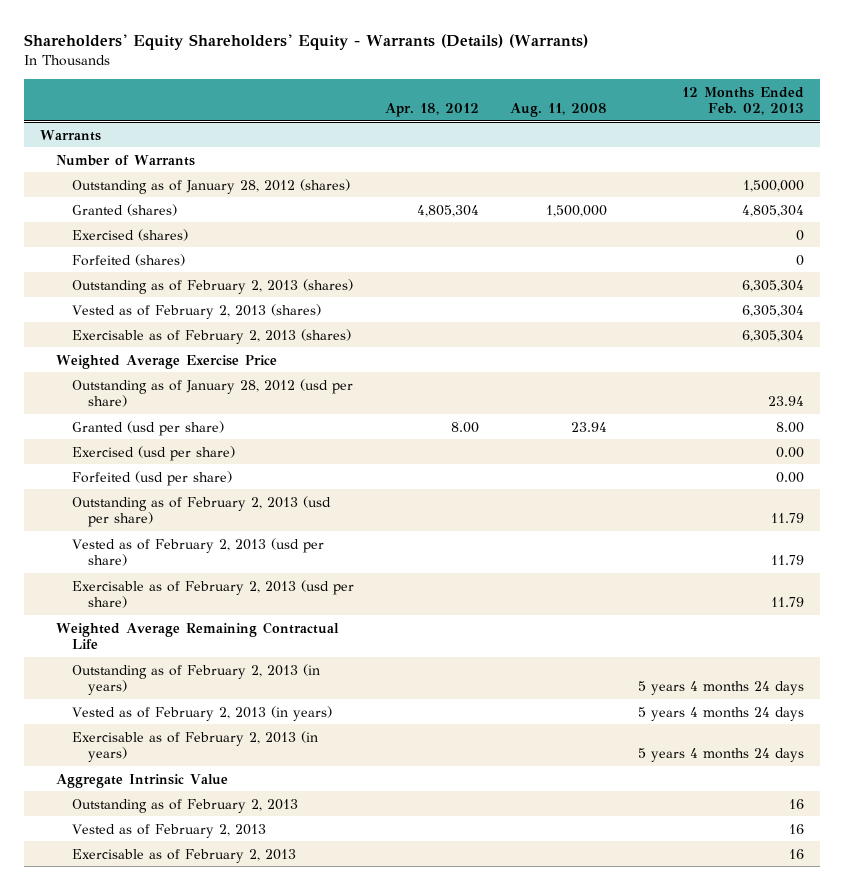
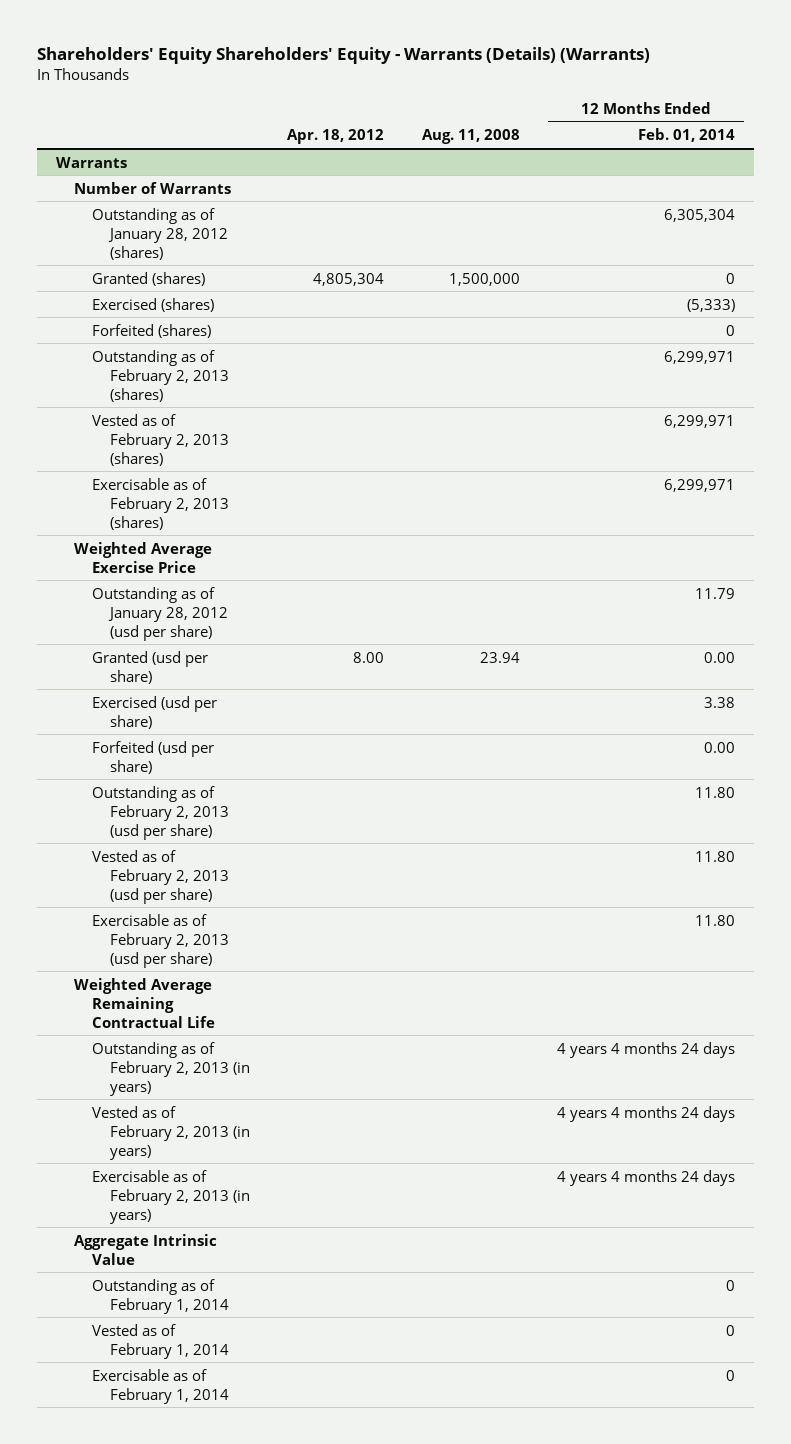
- | Apr. 18, 2012 | Aug. 11, 2008 | 12 Months Ended Feb. 02, 2013
+ | Apr. 18, 2012 | Aug. 11, 2008 | 12 Months Ended Feb. 01, 2014
@ Warrants
- Outstanding as of February 2, 2013 | | | 16
- Vested as of February 2, 2013 | | | 16
- Exercisable as of February 2, 2013 | | | 16
+ Outstanding as of February 1, 2014 | | | 0
+ Vested as of February 1, 2014 | | | 0
+ Exercisable as of February 1, 2014 | | | 0

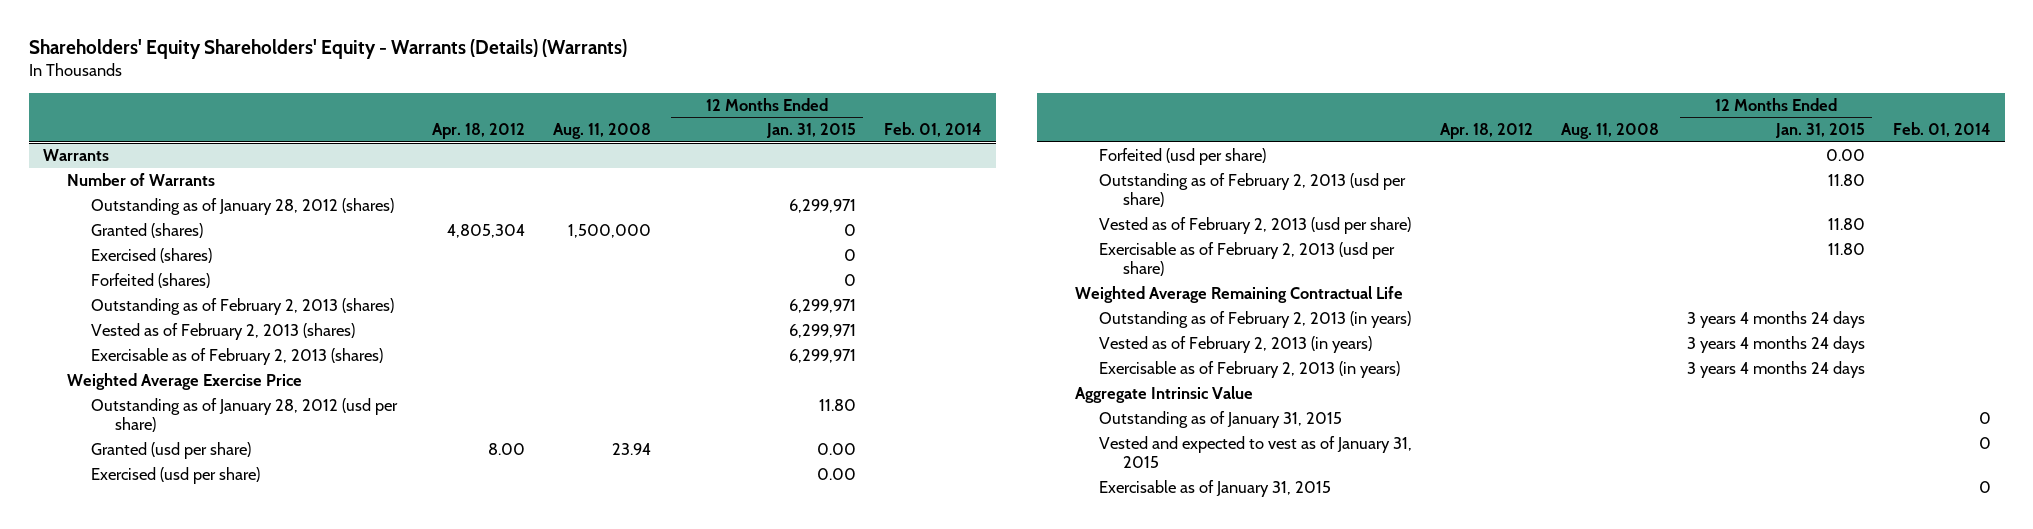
- | Apr. 18, 2012 | Aug. 11, 2008 | 12 Months Ended Feb. 01, 2014
+ | Apr. 18, 2012 | Aug. 11, 2008 | 12 Months Ended Jan. 31, 2015 | Feb. 01, 2014
@ Warrants
- Outstanding as of February 1, 2014 | | | 0
- Vested as of February 1, 2014 | | | 0
- Exercisable as of February 1, 2014 | | | 0
+ Outstanding as of January 31, 2015 | | | | 0
+ Vested and expected to vest as of January 31, 2015 | | | | 0
+ Exercisable as of January 31, 2015 | | | | 0

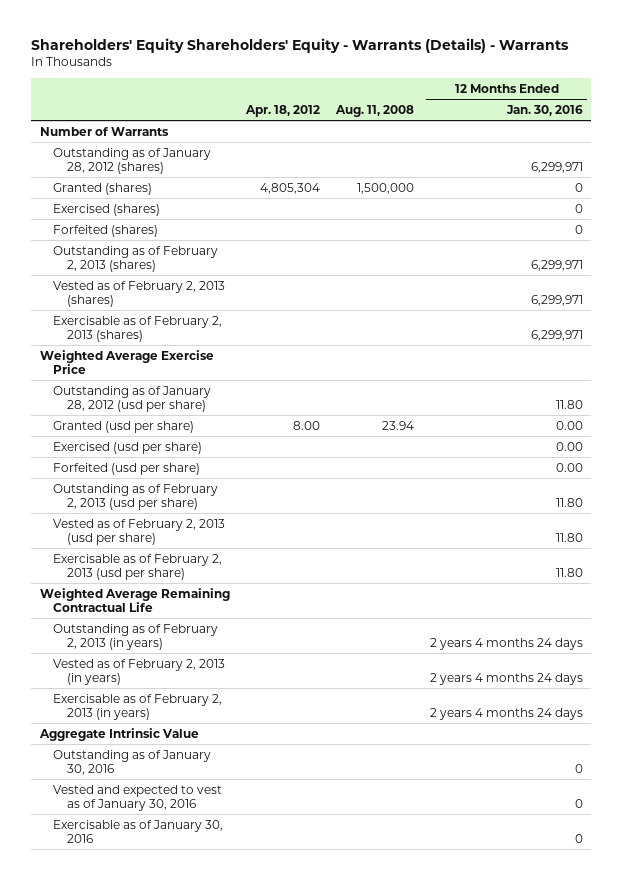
- Shareholders' Equity Shareholders' Equity - Warrants (Details) (Warrants)
+ Shareholders' Equity Shareholders' Equity - Warrants (Details) - Warrants
- | Apr. 18, 2012 | Aug. 11, 2008 | 12 Months Ended Jan. 31, 2015 | Feb. 01, 2014
+ | Apr. 18, 2012 | Aug. 11, 2008 | 12 Months Ended Jan. 30, 2016
- Warrants
- Outstanding as of January 31, 2015 | | | | 0
- Vested and expected to vest as of January 31, 2015 | | | | 0
- Exercisable as of January 31, 2015 | | | | 0
+ Outstanding as of January 30, 2016 | | | 0
+ Vested and expected to vest as of January 30, 2016 | | | 0
+ Exercisable as of January 30, 2016 | | | 0

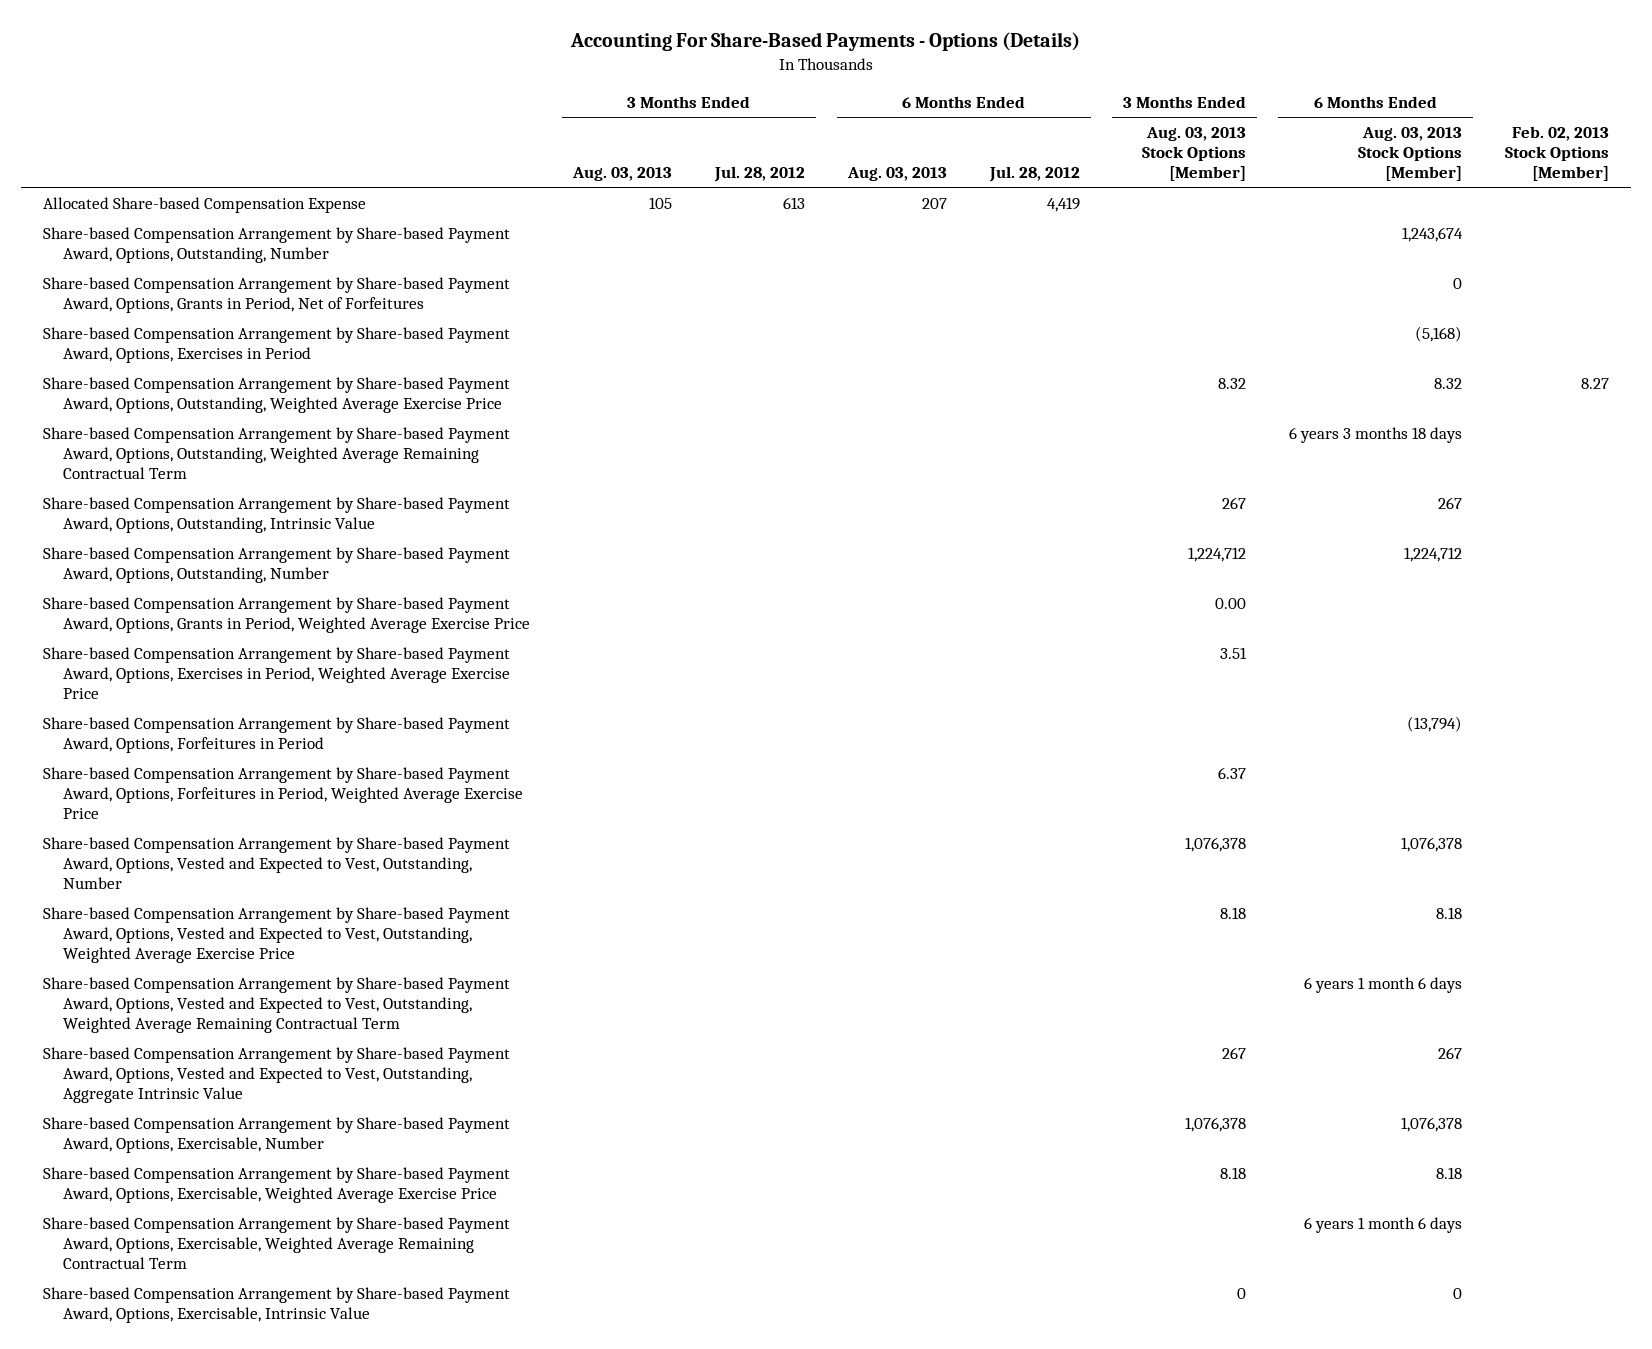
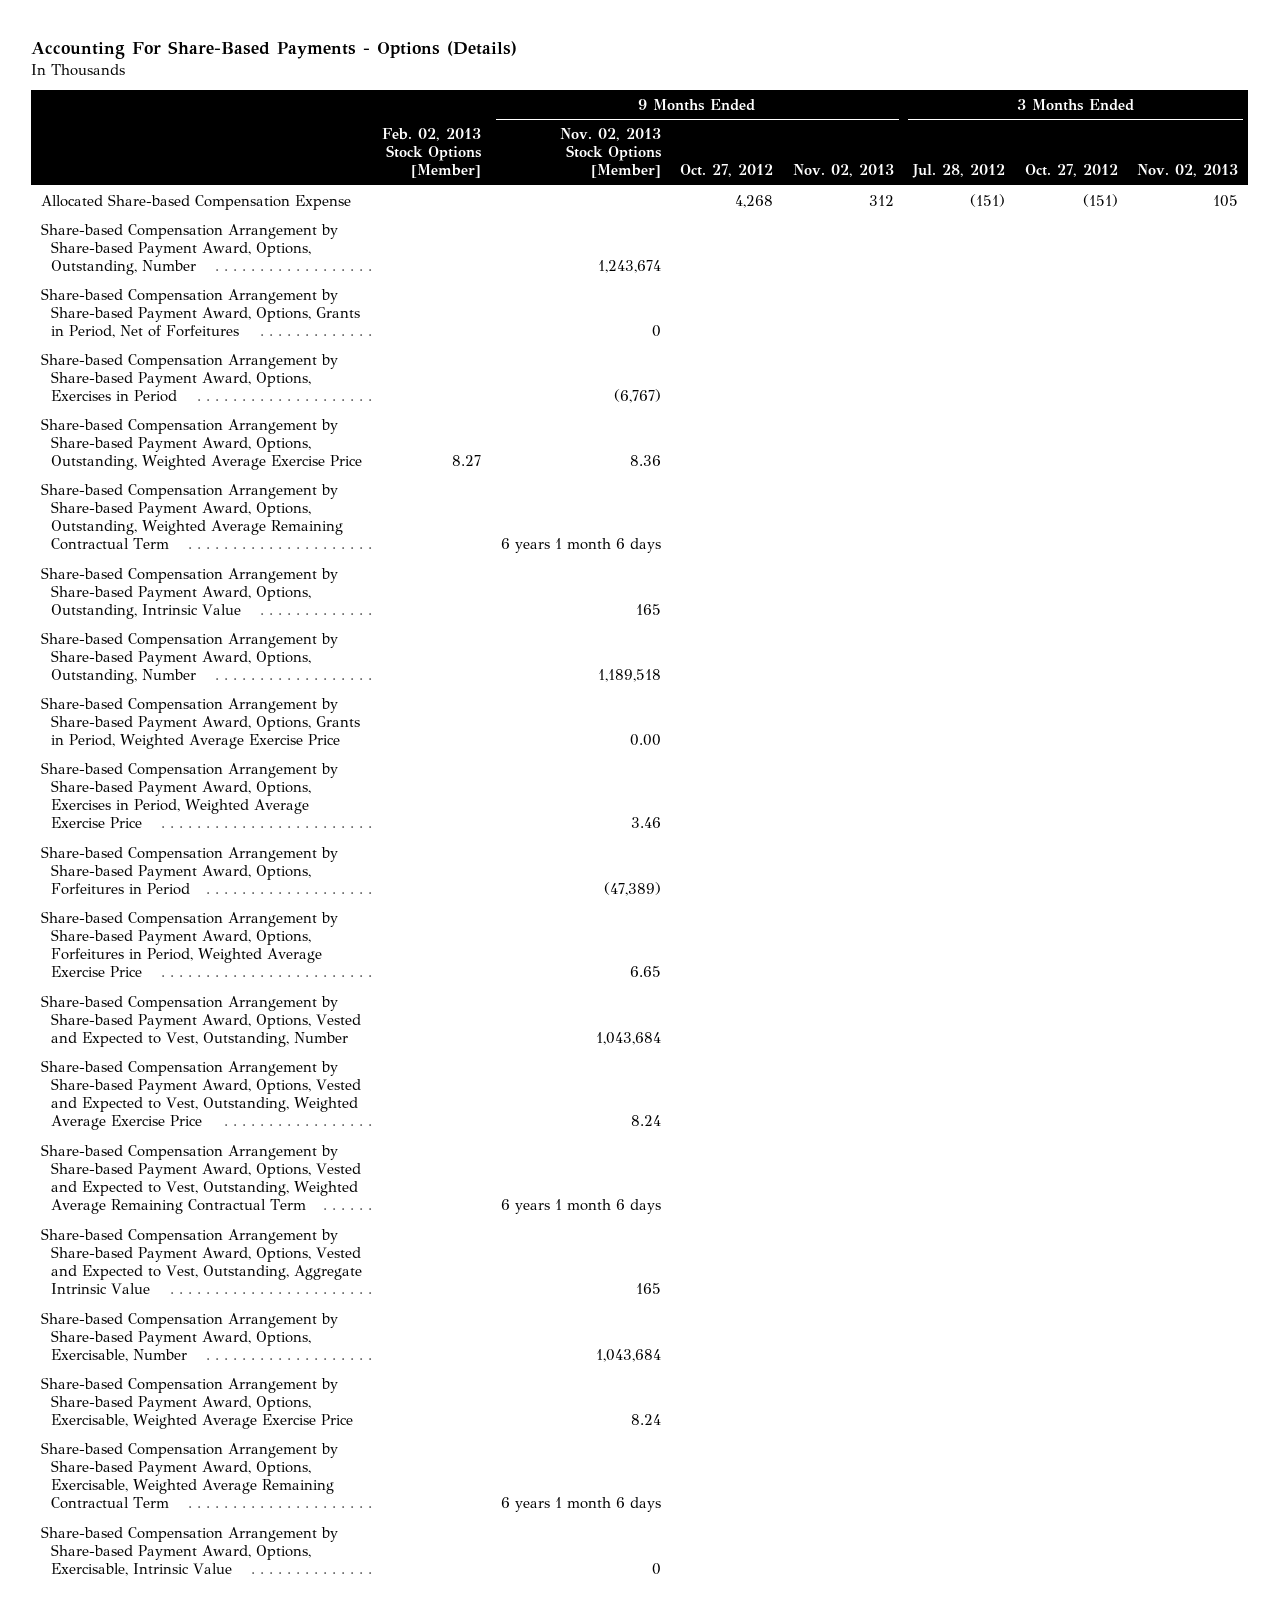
- | 3 Months Ended Aug. 03, 2013 | 3 Months Ended Jul. 28, 2012 | 6 Months Ended Aug. 03, 2013 | 6 Months Ended Jul. 28, 2012 | 3 Months Ended Aug. 03, 2013 Stock Options [Member] | 6 Months Ended Aug. 03, 2013 Stock Options [Member] | Feb. 02, 2013 Stock Options [Member]
+ | Feb. 02, 2013 Stock Options [Member] | 9 Months Ended Nov. 02, 2013 Stock Options [Member] | 9 Months Ended Oct. 27, 2012 | 9 Months Ended Nov. 02, 2013 | 3 Months Ended Jul. 28, 2012 | 3 Months Ended Oct. 27, 2012 | 3 Months Ended Nov. 02, 2013
- Allocated Share-based Compensation Expense | 105 | 613 | 207 | 4,419 | | |
+ Allocated Share-based Compensation Expense | | | 4,268 | 312 | (151) | (151) | 105

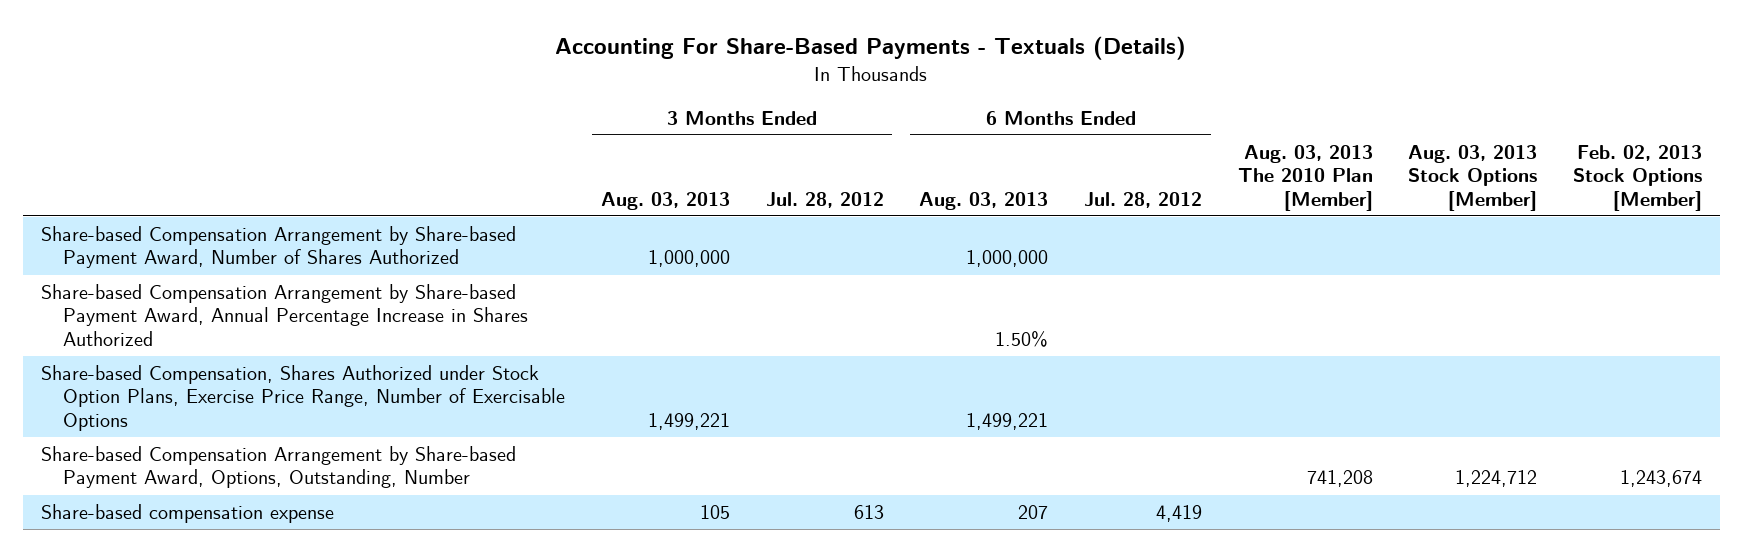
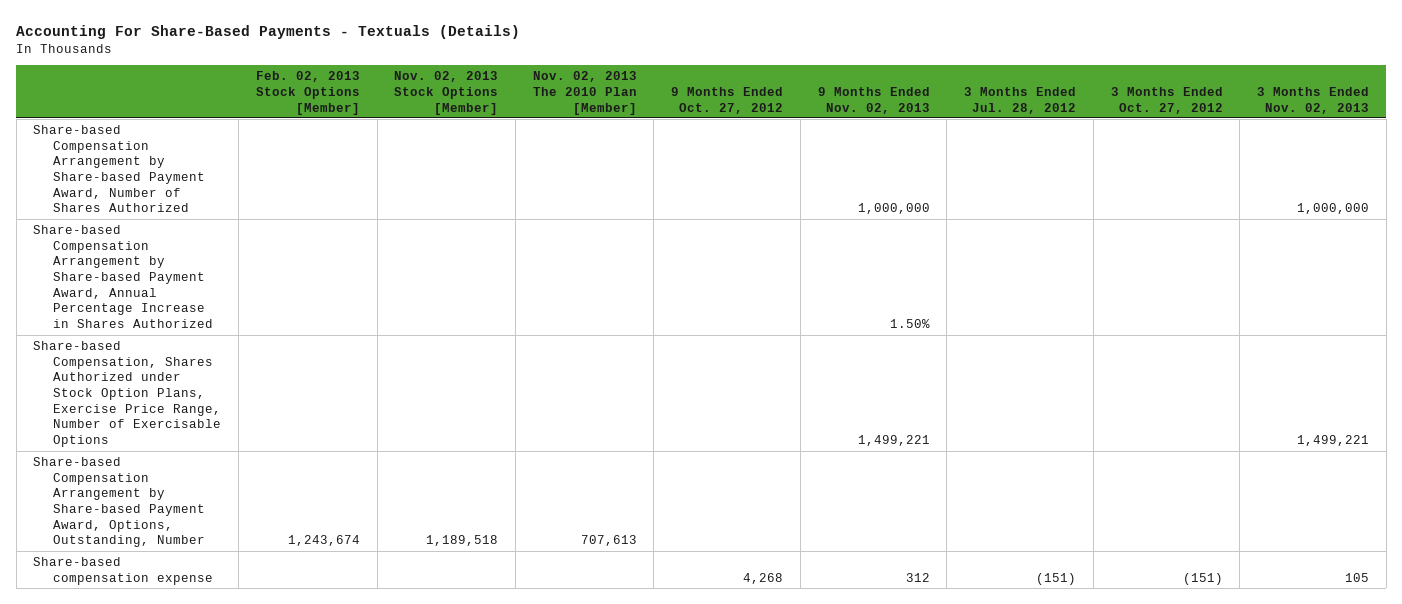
- | 3 Months Ended Aug. 03, 2013 | 3 Months Ended Jul. 28, 2012 | 6 Months Ended Aug. 03, 2013 | 6 Months Ended Jul. 28, 2012 | Aug. 03, 2013 The 2010 Plan [Member] | Aug. 03, 2013 Stock Options [Member] | Feb. 02, 2013 Stock Options [Member]
+ | Feb. 02, 2013 Stock Options [Member] | Nov. 02, 2013 Stock Options [Member] | Nov. 02, 2013 The 2010 Plan [Member] | 9 Months Ended Oct. 27, 2012 | 9 Months Ended Nov. 02, 2013 | 3 Months Ended Jul. 28, 2012 | 3 Months Ended Oct. 27, 2012 | 3 Months Ended Nov. 02, 2013
- Share-based compensation expense | 105 | 613 | 207 | 4,419 | | |
+ Share-based compensation expense | | | | 4,268 | 312 | (151) | (151) | 105

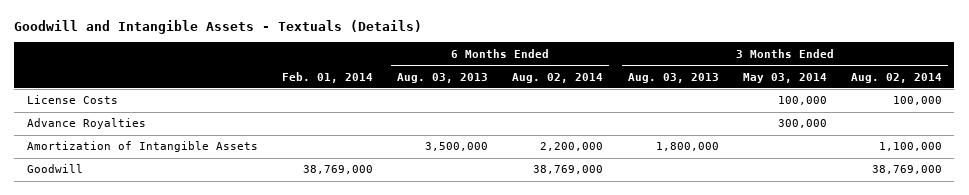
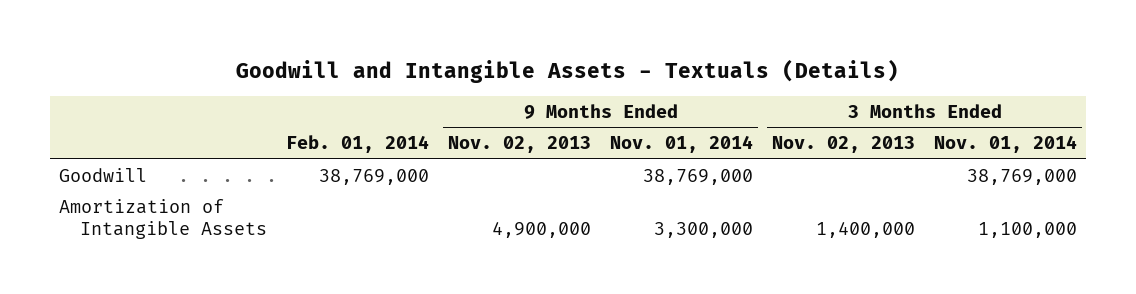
- | Feb. 01, 2014 | 6 Months Ended Aug. 03, 2013 | 6 Months Ended Aug. 02, 2014 | 3 Months Ended Aug. 03, 2013 | 3 Months Ended May 03, 2014 | 3 Months Ended Aug. 02, 2014
+ | Feb. 01, 2014 | 9 Months Ended Nov. 02, 2013 | 9 Months Ended Nov. 01, 2014 | 3 Months Ended Nov. 02, 2013 | 3 Months Ended Nov. 01, 2014
- License Costs | | | | | 100,000 | 100,000
- Advance Royalties | | | | | 300,000 |
moved down: Amortization of Intangible Assets | | 4,900,000 | 3,300,000 | 1,400,000 | 1,100,000

